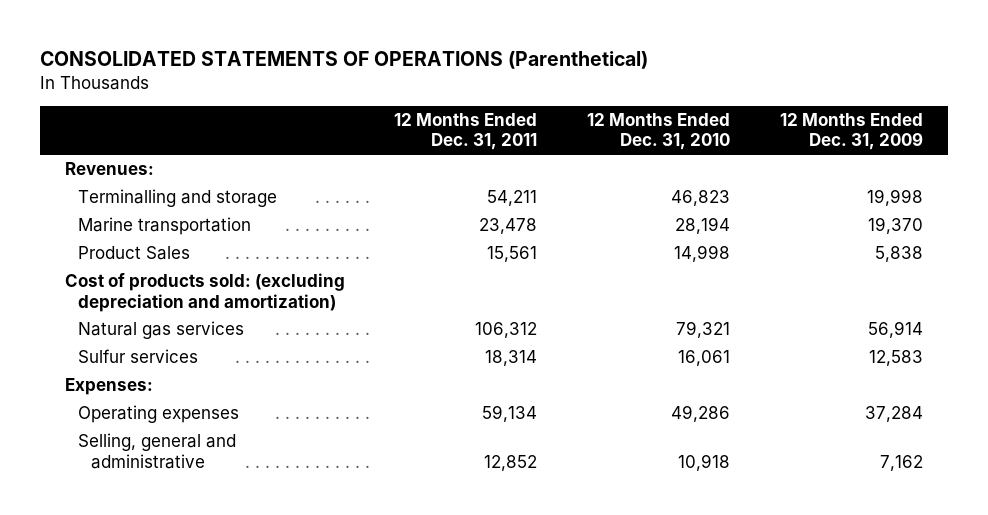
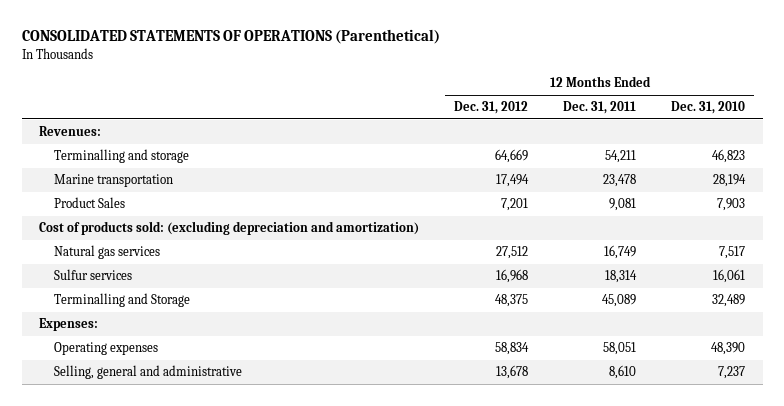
- | 12 Months Ended Dec. 31, 2011 | 12 Months Ended Dec. 31, 2010 | 12 Months Ended Dec. 31, 2009
+ | 12 Months Ended Dec. 31, 2012 | 12 Months Ended Dec. 31, 2011 | 12 Months Ended Dec. 31, 2010
- Product Sales | 15,561 | 14,998 | 5,838
+ Product Sales | 7,201 | 9,081 | 7,903
- Natural gas services | 106,312 | 79,321 | 56,914
+ Natural gas services | 27,512 | 16,749 | 7,517
+ Terminalling and Storage | 48,375 | 45,089 | 32,489
- Operating expenses | 59,134 | 49,286 | 37,284
- Selling, general and administrative | 12,852 | 10,918 | 7,162
+ Operating expenses | 58,834 | 58,051 | 48,390
+ Selling, general and administrative | 13,678 | 8,610 | 7,237

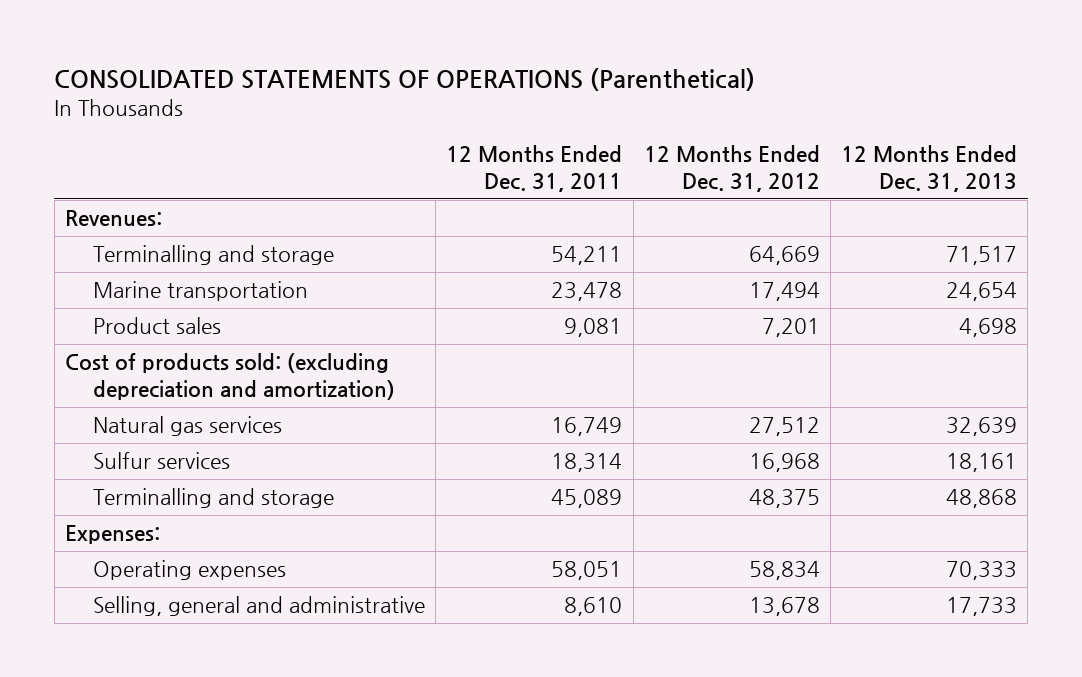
- | 12 Months Ended Dec. 31, 2012 | 12 Months Ended Dec. 31, 2011 | 12 Months Ended Dec. 31, 2010
+ | 12 Months Ended Dec. 31, 2011 | 12 Months Ended Dec. 31, 2012 | 12 Months Ended Dec. 31, 2013
- Product Sales | 7,201 | 9,081 | 7,903
+ Product sales | 9,081 | 7,201 | 4,698
- Terminalling and Storage | 48,375 | 45,089 | 32,489
+ Terminalling and storage | 45,089 | 48,375 | 48,868

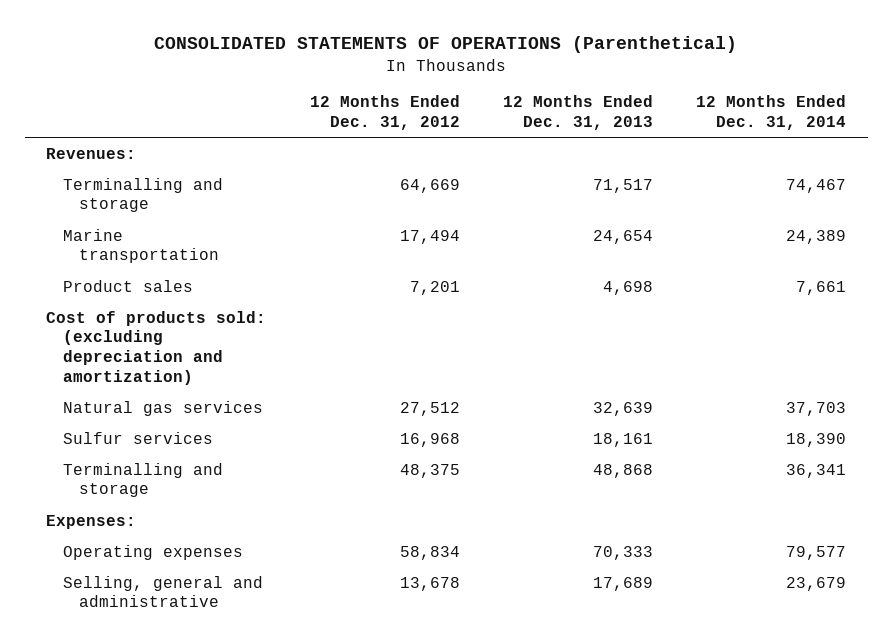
- | 12 Months Ended Dec. 31, 2011 | 12 Months Ended Dec. 31, 2012 | 12 Months Ended Dec. 31, 2013
+ | 12 Months Ended Dec. 31, 2012 | 12 Months Ended Dec. 31, 2013 | 12 Months Ended Dec. 31, 2014
- Selling, general and administrative | 8,610 | 13,678 | 17,733
+ Selling, general and administrative | 13,678 | 17,689 | 23,679

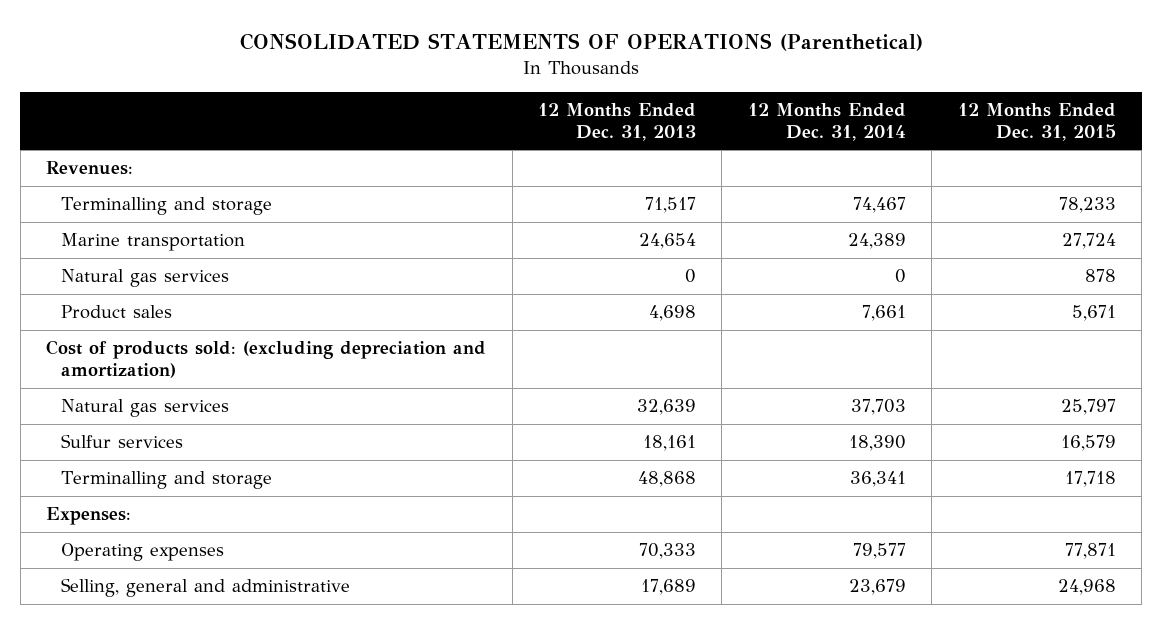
- | 12 Months Ended Dec. 31, 2012 | 12 Months Ended Dec. 31, 2013 | 12 Months Ended Dec. 31, 2014
+ | 12 Months Ended Dec. 31, 2013 | 12 Months Ended Dec. 31, 2014 | 12 Months Ended Dec. 31, 2015
+ Natural gas services | 0 | 0 | 878

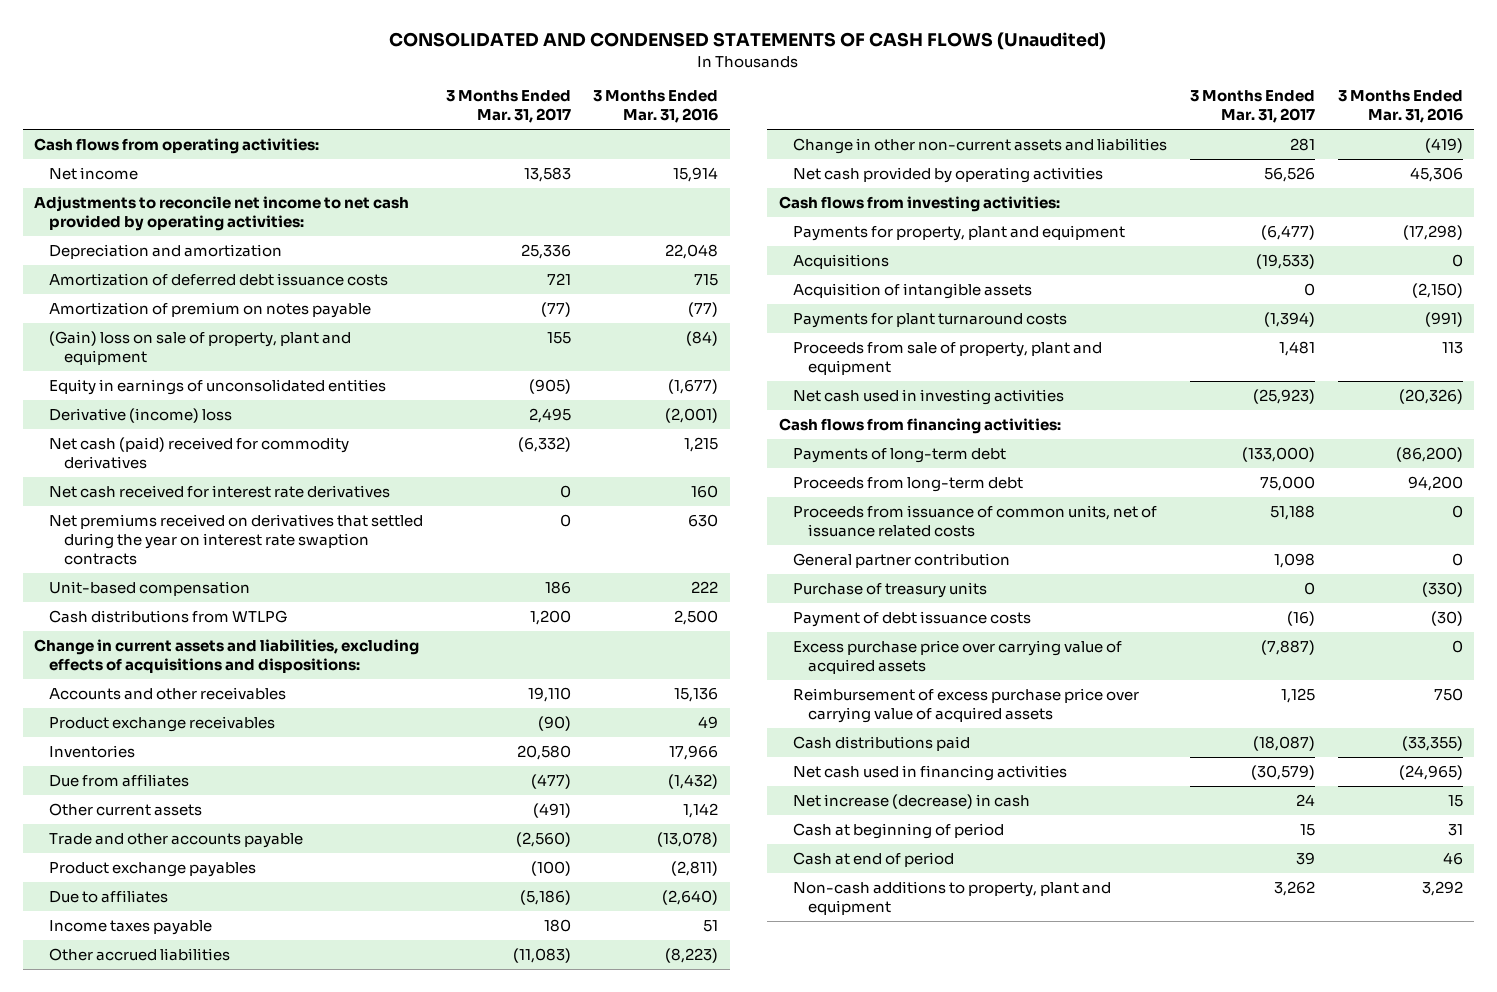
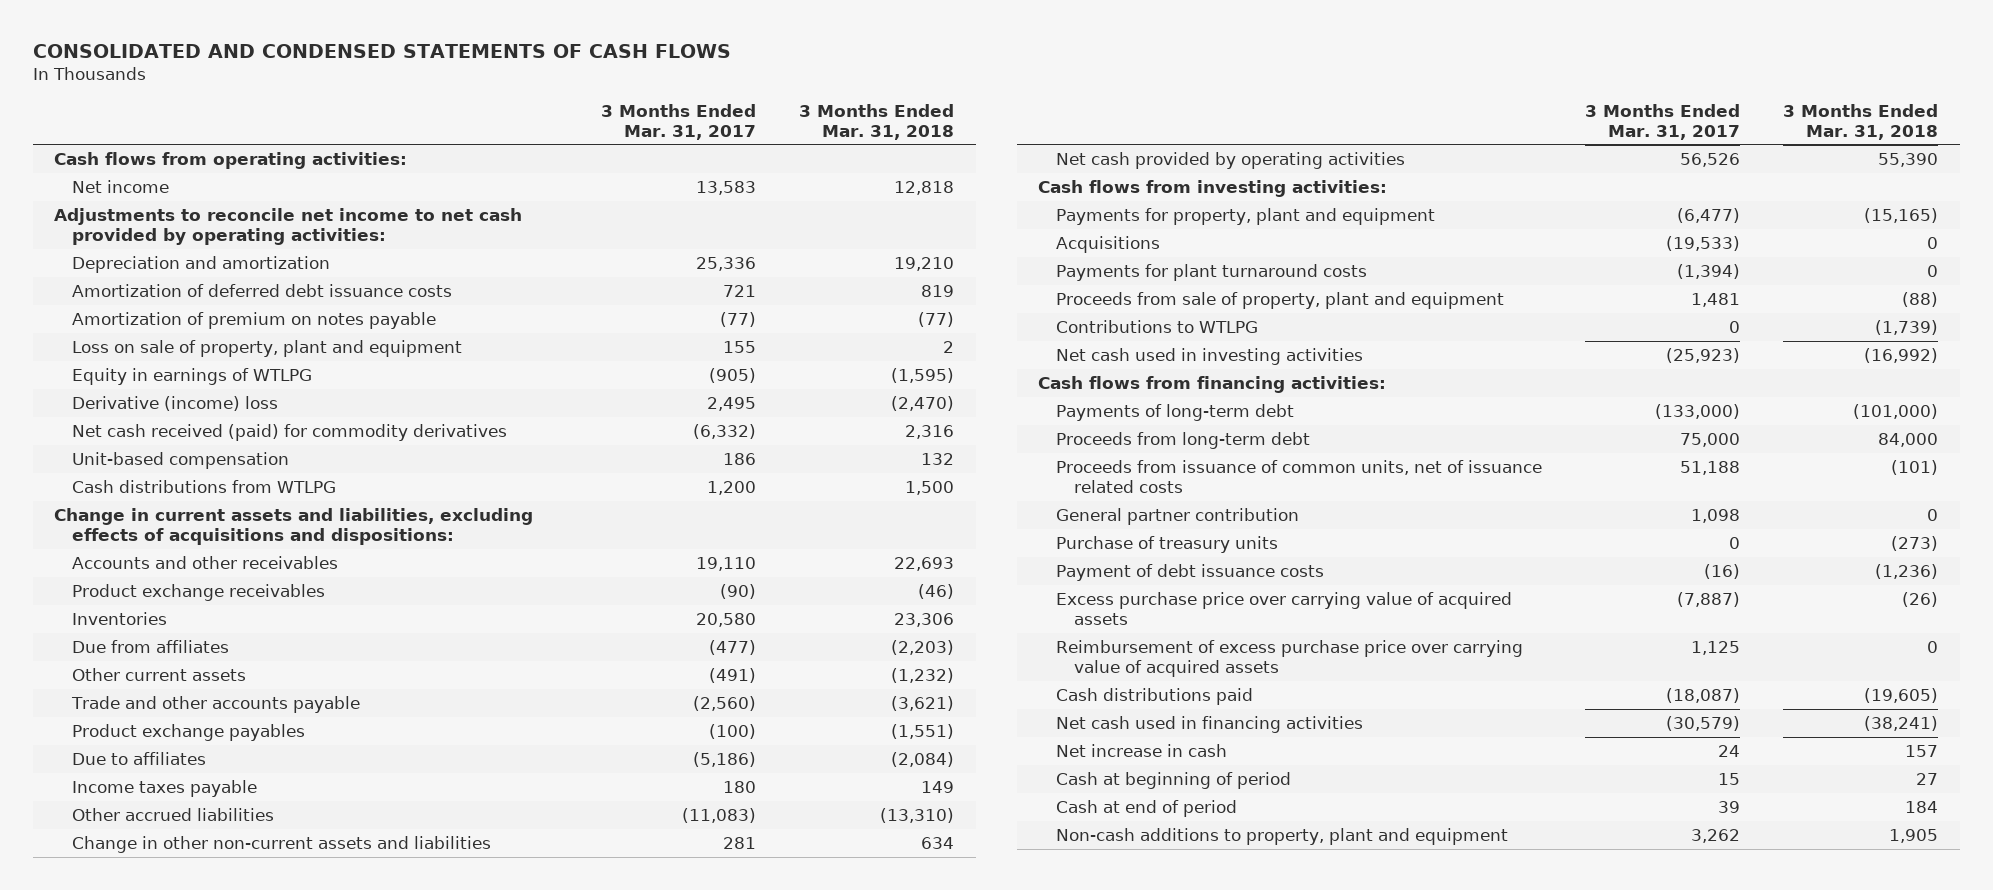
- CONSOLIDATED AND CONDENSED STATEMENTS OF CASH FLOWS (Unaudited)
+ CONSOLIDATED AND CONDENSED STATEMENTS OF CASH FLOWS
- | 3 Months Ended Mar. 31, 2017 | 3 Months Ended Mar. 31, 2016
+ | 3 Months Ended Mar. 31, 2017 | 3 Months Ended Mar. 31, 2018
- (Gain) loss on sale of property, plant and equipment | 155 | (84)
- Equity in earnings of unconsolidated entities | (905) | (1,677)
+ Loss on sale of property, plant and equipment | 155 | 2
+ Equity in earnings of WTLPG | (905) | (1,595)
- Net cash (paid) received for commodity derivatives | (6,332) | 1,215
- Net cash received for interest rate derivatives | 0 | 160
- Net premiums received on derivatives that settled during the year on interest rate swaption contracts | 0 | 630
+ Net cash received (paid) for commodity derivatives | (6,332) | 2,316
- Acquisition of intangible assets | 0 | (2,150)
+ Contributions to WTLPG | 0 | (1,739)
- Net increase (decrease) in cash | 24 | 15
+ Net increase in cash | 24 | 157

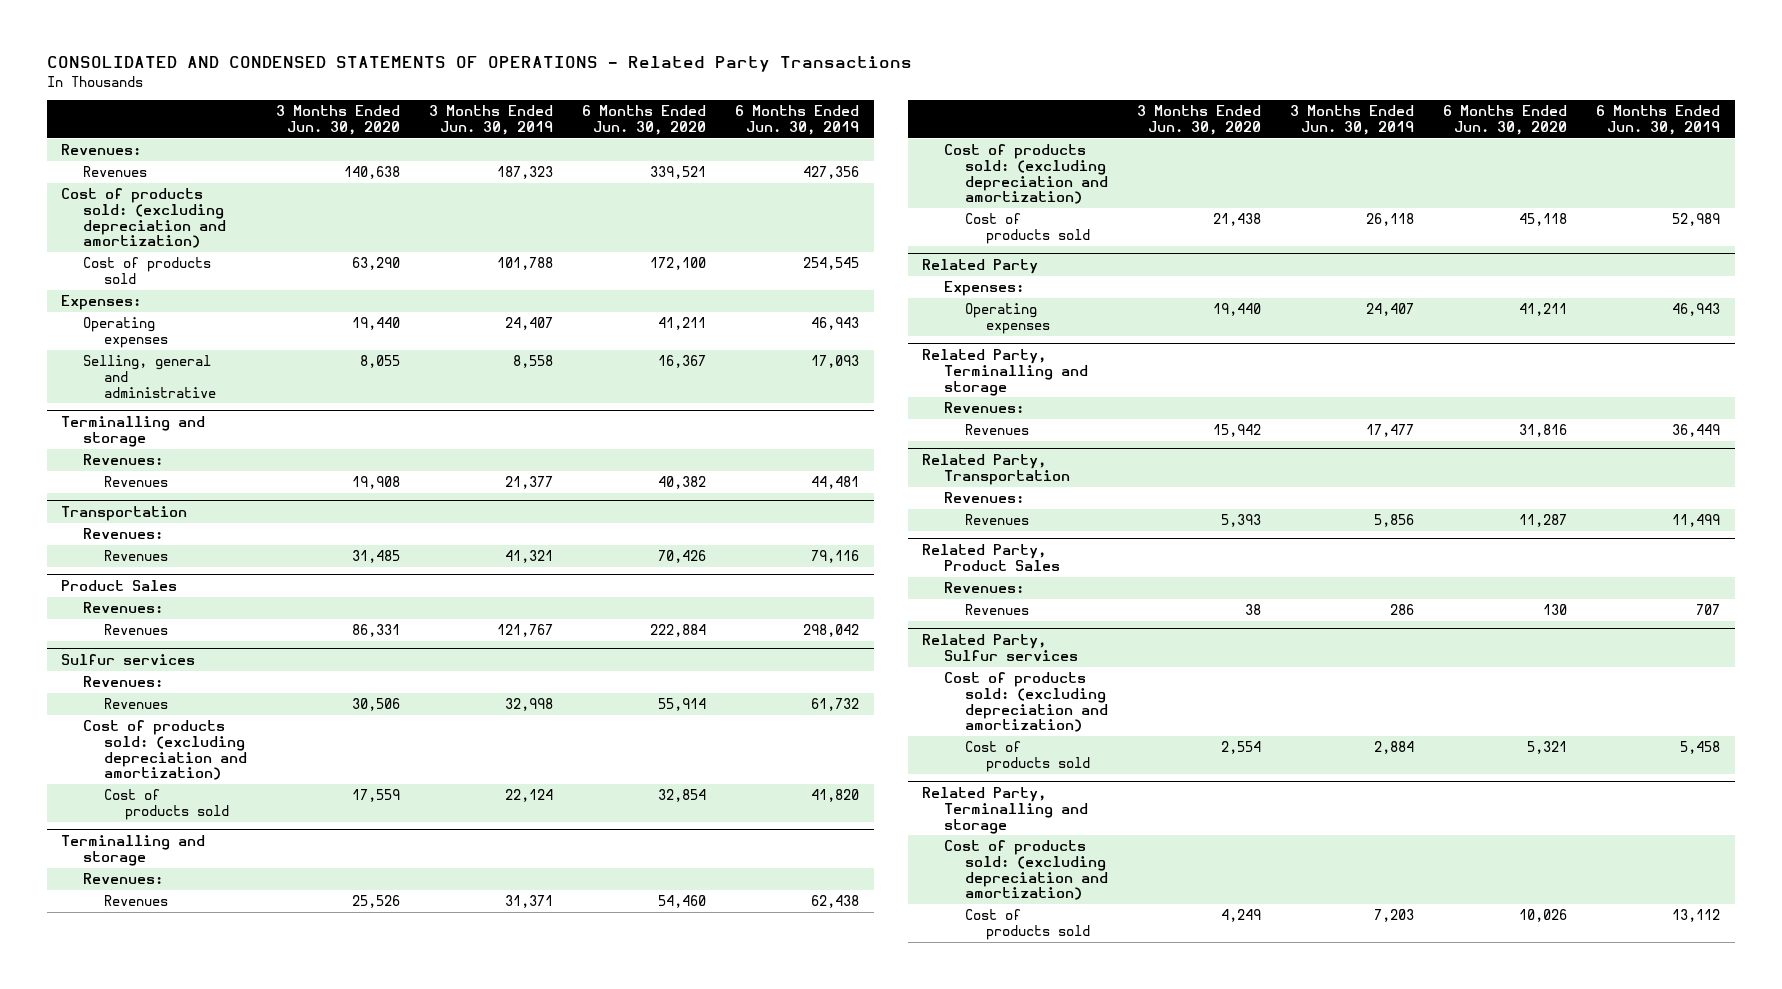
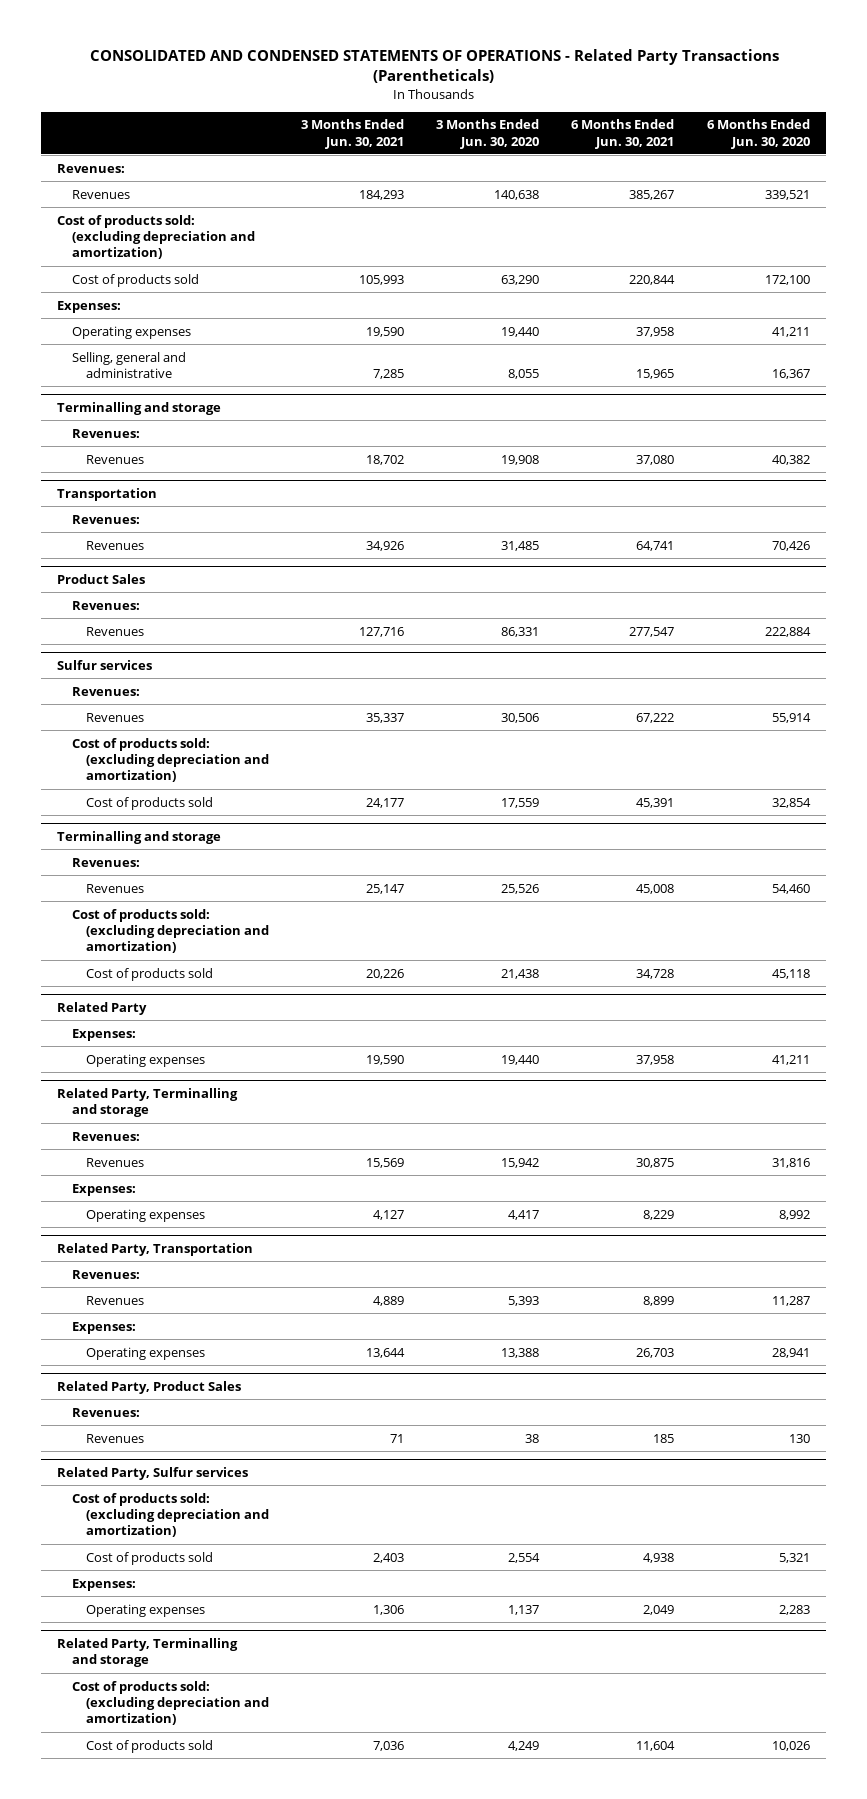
- CONSOLIDATED AND CONDENSED STATEMENTS OF OPERATIONS - Related Party Transactions
+ CONSOLIDATED AND CONDENSED STATEMENTS OF OPERATIONS - Related Party Transactions (Parentheticals)
- | 3 Months Ended Jun. 30, 2020 | 3 Months Ended Jun. 30, 2019 | 6 Months Ended Jun. 30, 2020 | 6 Months Ended Jun. 30, 2019
+ | 3 Months Ended Jun. 30, 2021 | 3 Months Ended Jun. 30, 2020 | 6 Months Ended Jun. 30, 2021 | 6 Months Ended Jun. 30, 2020
@ Related Party, Terminalling and storage
+ Expenses:
+ Operating expenses | 4,127 | 4,417 | 8,229 | 8,992
@ Related Party, Transportation
+ Expenses:
+ Operating expenses | 13,644 | 13,388 | 26,703 | 28,941
@ Related Party, Sulfur services
+ Expenses:
+ Operating expenses | 1,306 | 1,137 | 2,049 | 2,283

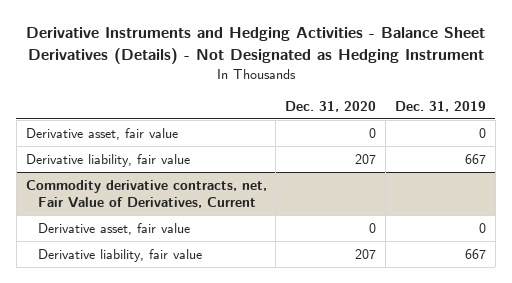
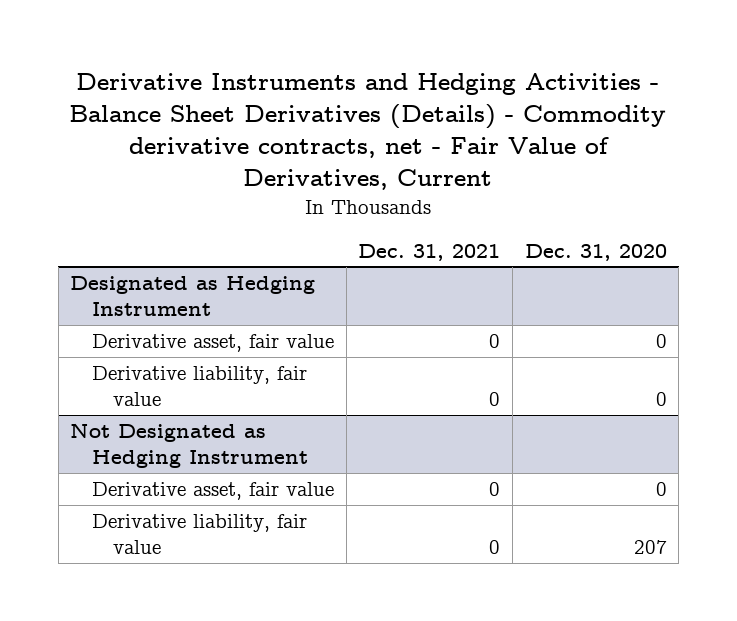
- Derivative Instruments and Hedging Activities - Balance Sheet Derivatives (Details) - Not Designated as Hedging Instrument
+ Derivative Instruments and Hedging Activities - Balance Sheet Derivatives (Details) - Commodity derivative contracts, net - Fair Value of Derivatives, Current
- | Dec. 31, 2020 | Dec. 31, 2019
+ | Dec. 31, 2021 | Dec. 31, 2020
+ Designated as Hedging Instrument
- Derivative liability, fair value | 207 | 667
- Commodity derivative contracts, net, Fair Value of Derivatives, Current
+ Derivative liability, fair value | 0 | 0
+ Not Designated as Hedging Instrument

